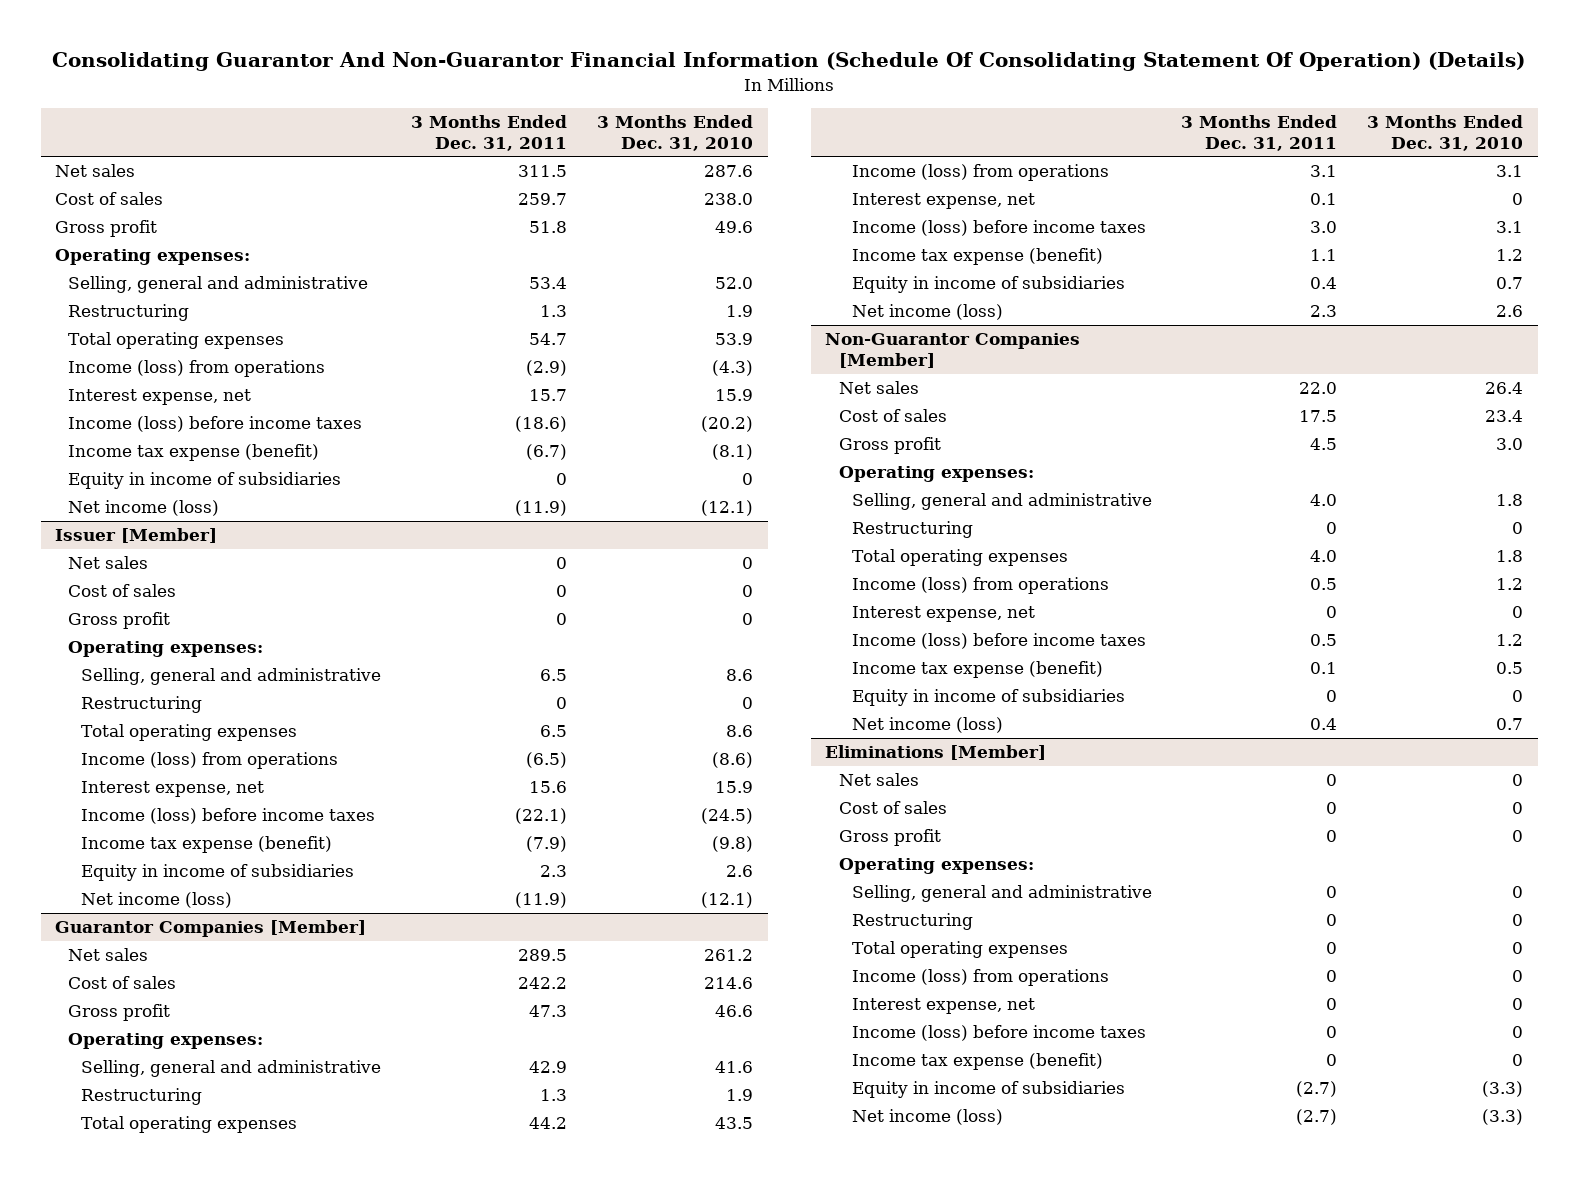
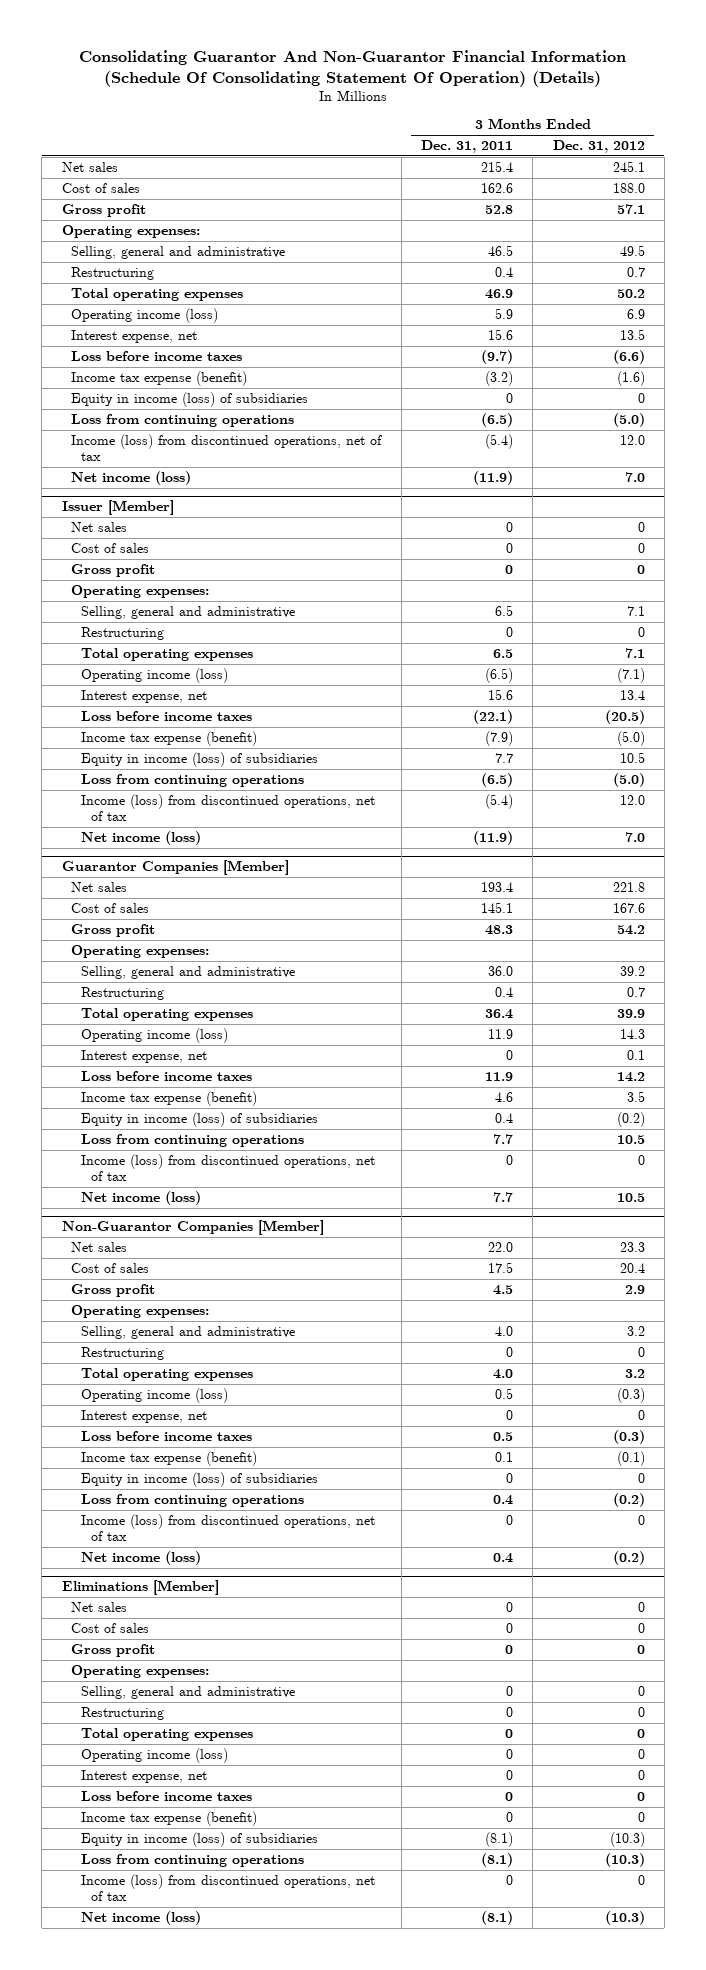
- | 3 Months Ended Dec. 31, 2011 | 3 Months Ended Dec. 31, 2010
+ | 3 Months Ended Dec. 31, 2011 | 3 Months Ended Dec. 31, 2012
- Net sales | 311.5 | 287.6
- Cost of sales | 259.7 | 238.0
- Gross profit | 51.8 | 49.6
+ Net sales | 215.4 | 245.1
+ Cost of sales | 162.6 | 188.0
+ Gross profit | 52.8 | 57.1
- Selling, general and administrative | 53.4 | 52.0
- Restructuring | 1.3 | 1.9
- Total operating expenses | 54.7 | 53.9
- Income (loss) from operations | (2.9) | (4.3)
- Interest expense, net | 15.7 | 15.9
- Income (loss) before income taxes | (18.6) | (20.2)
- Income tax expense (benefit) | (6.7) | (8.1)
- Equity in income of subsidiaries | 0 | 0
+ Selling, general and administrative | 46.5 | 49.5
+ Restructuring | 0.4 | 0.7
+ Total operating expenses | 46.9 | 50.2
+ Operating income (loss) | 5.9 | 6.9
+ Interest expense, net | 15.6 | 13.5
+ Loss before income taxes | (9.7) | (6.6)
+ Income tax expense (benefit) | (3.2) | (1.6)
+ Equity in income (loss) of subsidiaries | 0 | 0
+ Loss from continuing operations | (6.5) | (5.0)
+ Income (loss) from discontinued operations, net of tax | (5.4) | 12.0
@ Issuer [Member]
- Income (loss) from operations | (6.5) | (8.6)
+ Operating income (loss) | (6.5) | (7.1)
- Income (loss) before income taxes | (22.1) | (24.5)
+ Loss before income taxes | (22.1) | (20.5)
- Equity in income of subsidiaries | 2.3 | 2.6
+ Equity in income (loss) of subsidiaries | 7.7 | 10.5
+ Loss from continuing operations | (6.5) | (5.0)
+ Income (loss) from discontinued operations, net of tax | (5.4) | 12.0
@ Guarantor Companies [Member]
- Net sales | 289.5 | 261.2
- Cost of sales | 242.2 | 214.6
- Gross profit | 47.3 | 46.6
+ Net sales | 193.4 | 221.8
+ Cost of sales | 145.1 | 167.6
+ Gross profit | 48.3 | 54.2
- Selling, general and administrative | 42.9 | 41.6
- Restructuring | 1.3 | 1.9
- Total operating expenses | 44.2 | 43.5
- Income (loss) from operations | 3.1 | 3.1
- Interest expense, net | 0.1 | 0
- Income (loss) before income taxes | 3.0 | 3.1
- Income tax expense (benefit) | 1.1 | 1.2
- Equity in income of subsidiaries | 0.4 | 0.7
- Net income (loss) | 2.3 | 2.6
+ Selling, general and administrative | 36.0 | 39.2
+ Restructuring | 0.4 | 0.7
+ Total operating expenses | 36.4 | 39.9
+ Operating income (loss) | 11.9 | 14.3
+ Interest expense, net | 0 | 0.1
+ Loss before income taxes | 11.9 | 14.2
+ Income tax expense (benefit) | 4.6 | 3.5
+ Equity in income (loss) of subsidiaries | 0.4 | (0.2)
+ Loss from continuing operations | 7.7 | 10.5
+ Income (loss) from discontinued operations, net of tax | 0 | 0
+ Net income (loss) | 7.7 | 10.5
@ Non-Guarantor Companies [Member]
- Income (loss) from operations | 0.5 | 1.2
+ Operating income (loss) | 0.5 | (0.3)
- Income (loss) before income taxes | 0.5 | 1.2
+ Loss before income taxes | 0.5 | (0.3)
- Equity in income of subsidiaries | 0 | 0
+ Equity in income (loss) of subsidiaries | 0 | 0
+ Loss from continuing operations | 0.4 | (0.2)
+ Income (loss) from discontinued operations, net of tax | 0 | 0
@ Eliminations [Member]
- Income (loss) from operations | 0 | 0
+ Operating income (loss) | 0 | 0
- Income (loss) before income taxes | 0 | 0
+ Loss before income taxes | 0 | 0
- Equity in income of subsidiaries | (2.7) | (3.3)
- Net income (loss) | (2.7) | (3.3)
+ Equity in income (loss) of subsidiaries | (8.1) | (10.3)
+ Loss from continuing operations | (8.1) | (10.3)
+ Income (loss) from discontinued operations, net of tax | 0 | 0
+ Net income (loss) | (8.1) | (10.3)

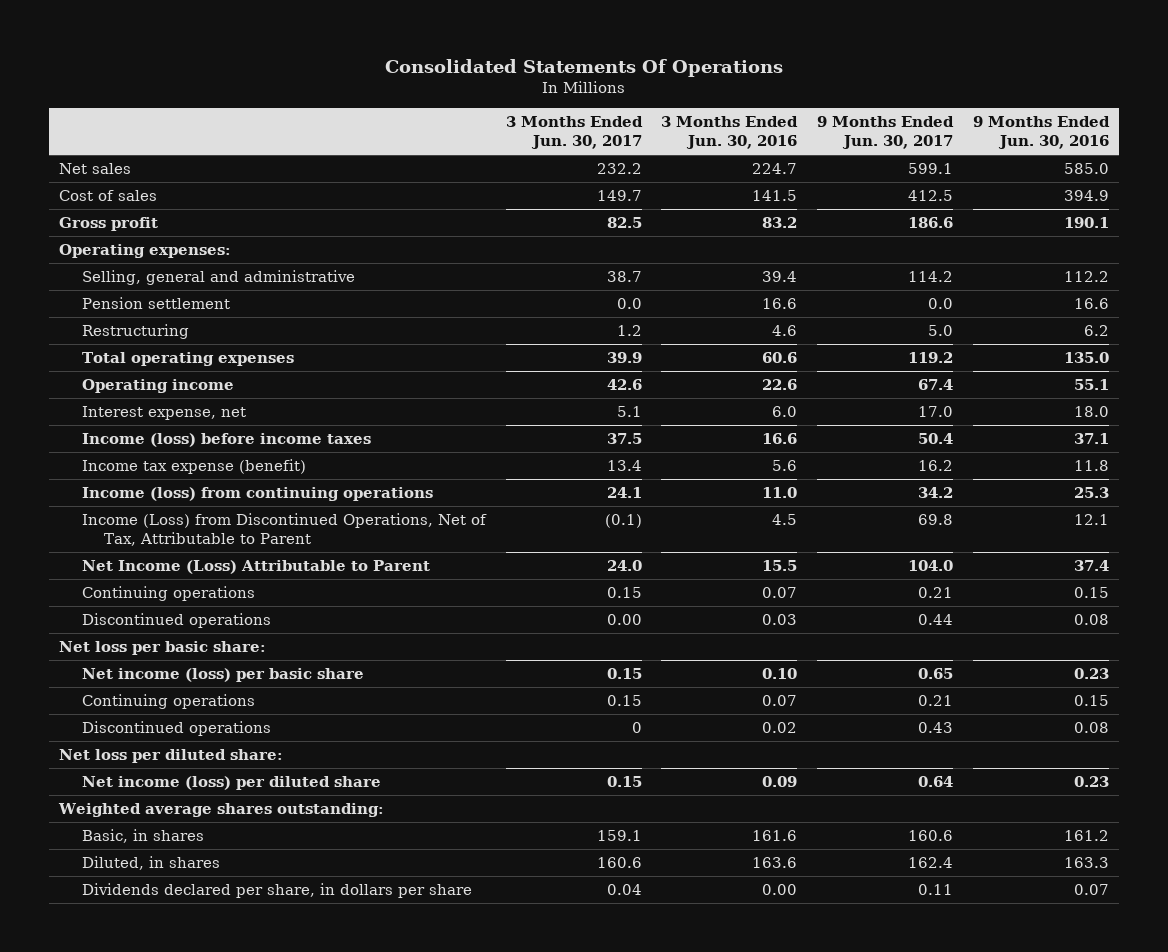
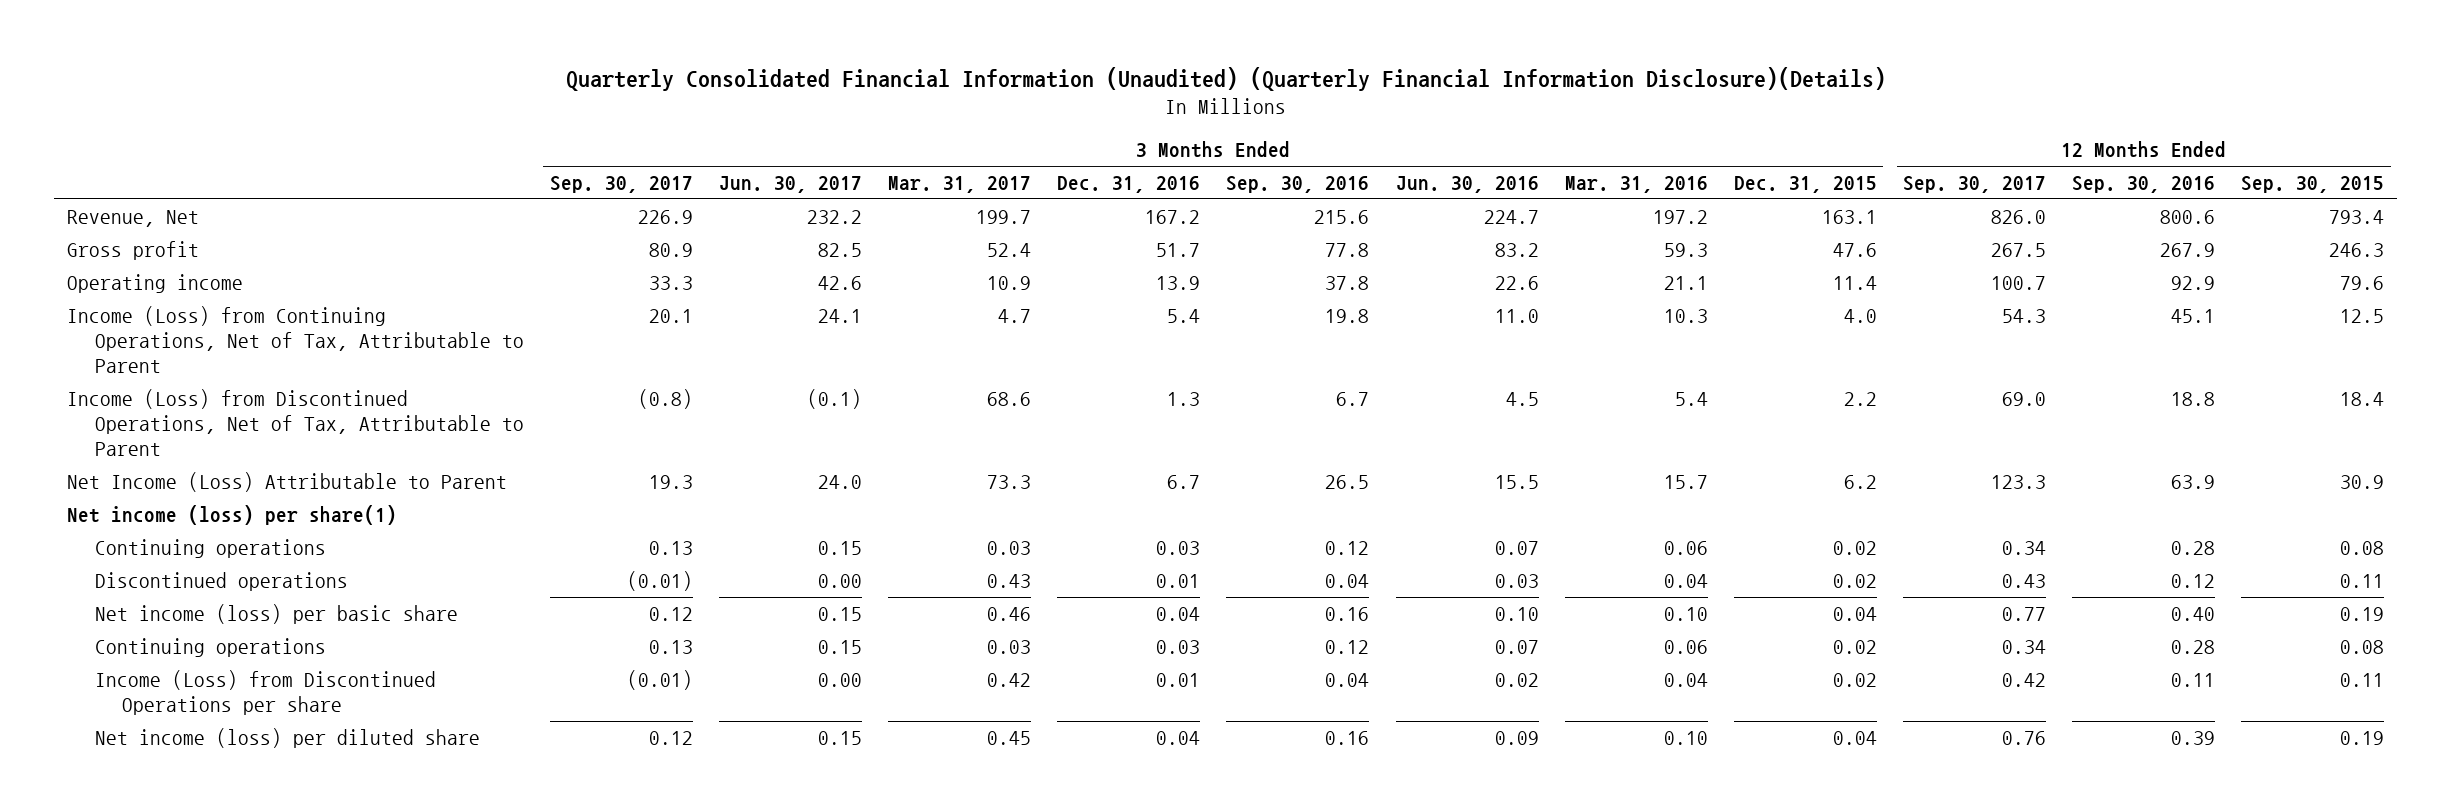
- Consolidated Statements Of Operations
+ Quarterly Consolidated Financial Information (Unaudited) (Quarterly Financial Information Disclosure)(Details)
- | 3 Months Ended Jun. 30, 2017 | 3 Months Ended Jun. 30, 2016 | 9 Months Ended Jun. 30, 2017 | 9 Months Ended Jun. 30, 2016
+ | 3 Months Ended Sep. 30, 2017 | 3 Months Ended Jun. 30, 2017 | 3 Months Ended Mar. 31, 2017 | 3 Months Ended Dec. 31, 2016 | 3 Months Ended Sep. 30, 2016 | 3 Months Ended Jun. 30, 2016 | 3 Months Ended Mar. 31, 2016 | 3 Months Ended Dec. 31, 2015 | 12 Months Ended Sep. 30, 2017 | 12 Months Ended Sep. 30, 2016 | 12 Months Ended Sep. 30, 2015
- Net sales | 232.2 | 224.7 | 599.1 | 585.0
- Cost of sales | 149.7 | 141.5 | 412.5 | 394.9
+ Revenue, Net | 226.9 | 232.2 | 199.7 | 167.2 | 215.6 | 224.7 | 197.2 | 163.1 | 826.0 | 800.6 | 793.4
- Operating expenses:
- Selling, general and administrative | 38.7 | 39.4 | 114.2 | 112.2
- Pension settlement | 0.0 | 16.6 | 0.0 | 16.6
- Restructuring | 1.2 | 4.6 | 5.0 | 6.2
- Total operating expenses | 39.9 | 60.6 | 119.2 | 135.0
- Interest expense, net | 5.1 | 6.0 | 17.0 | 18.0
- Income (loss) before income taxes | 37.5 | 16.6 | 50.4 | 37.1
- Income tax expense (benefit) | 13.4 | 5.6 | 16.2 | 11.8
- Income (loss) from continuing operations | 24.1 | 11.0 | 34.2 | 25.3
+ Income (Loss) from Continuing Operations, Net of Tax, Attributable to Parent | 20.1 | 24.1 | 4.7 | 5.4 | 19.8 | 11.0 | 10.3 | 4.0 | 54.3 | 45.1 | 12.5
+ Net income (loss) per share(1)
- Net loss per basic share:
- Discontinued operations | 0 | 0.02 | 0.43 | 0.08
- Net loss per diluted share:
+ Income (Loss) from Discontinued Operations per share | (0.01) | 0.00 | 0.42 | 0.01 | 0.04 | 0.02 | 0.04 | 0.02 | 0.42 | 0.11 | 0.11
- Weighted average shares outstanding:
- Basic, in shares | 159.1 | 161.6 | 160.6 | 161.2
- Diluted, in shares | 160.6 | 163.6 | 162.4 | 163.3
- Dividends declared per share, in dollars per share | 0.04 | 0.00 | 0.11 | 0.07

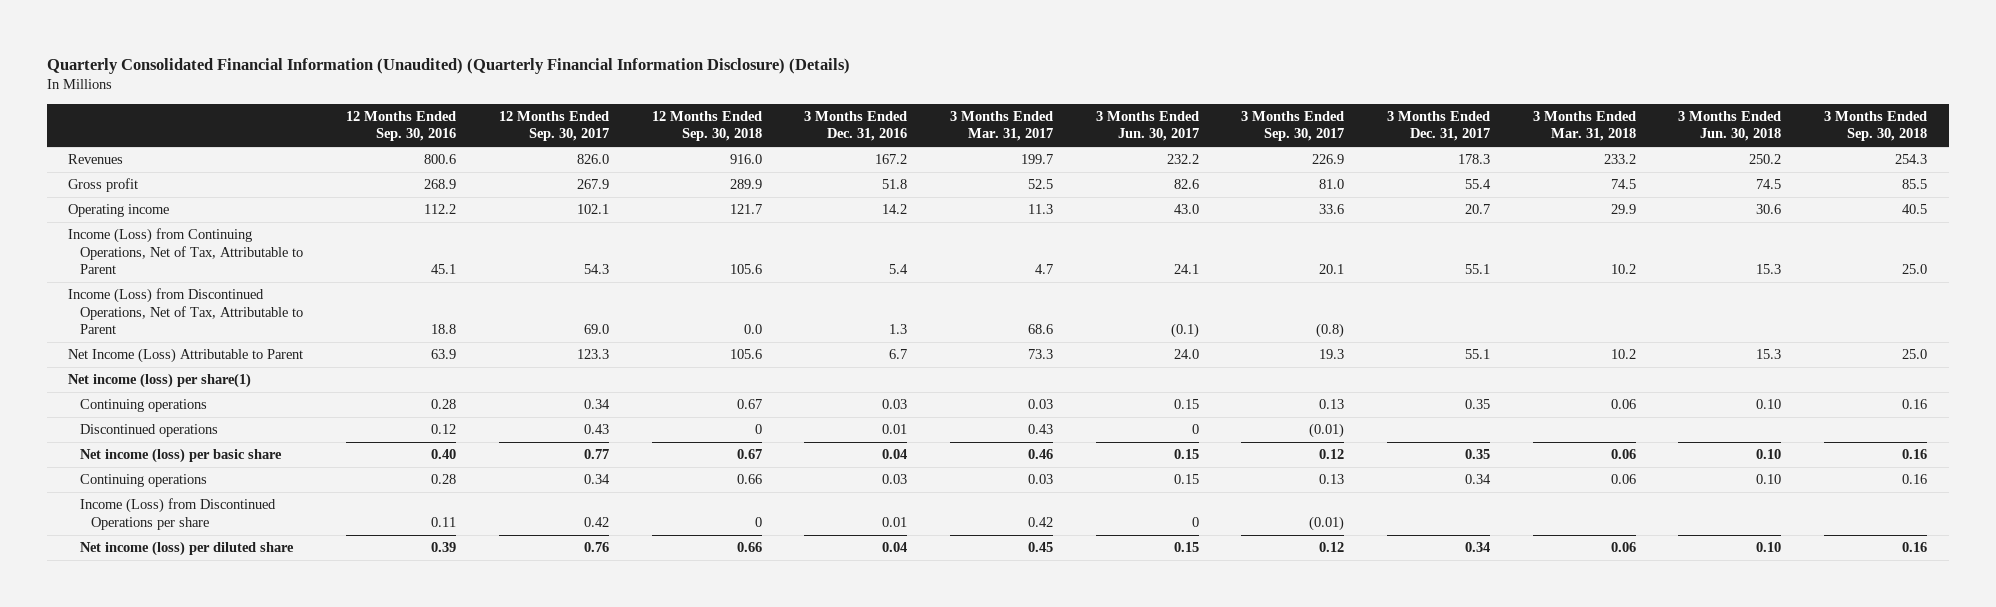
- Quarterly Consolidated Financial Information (Unaudited) (Quarterly Financial Information Disclosure)(Details)
+ Quarterly Consolidated Financial Information (Unaudited) (Quarterly Financial Information Disclosure) (Details)
- | 3 Months Ended Sep. 30, 2017 | 3 Months Ended Jun. 30, 2017 | 3 Months Ended Mar. 31, 2017 | 3 Months Ended Dec. 31, 2016 | 3 Months Ended Sep. 30, 2016 | 3 Months Ended Jun. 30, 2016 | 3 Months Ended Mar. 31, 2016 | 3 Months Ended Dec. 31, 2015 | 12 Months Ended Sep. 30, 2017 | 12 Months Ended Sep. 30, 2016 | 12 Months Ended Sep. 30, 2015
+ | 12 Months Ended Sep. 30, 2016 | 12 Months Ended Sep. 30, 2017 | 12 Months Ended Sep. 30, 2018 | 3 Months Ended Dec. 31, 2016 | 3 Months Ended Mar. 31, 2017 | 3 Months Ended Jun. 30, 2017 | 3 Months Ended Sep. 30, 2017 | 3 Months Ended Dec. 31, 2017 | 3 Months Ended Mar. 31, 2018 | 3 Months Ended Jun. 30, 2018 | 3 Months Ended Sep. 30, 2018
- Revenue, Net | 226.9 | 232.2 | 199.7 | 167.2 | 215.6 | 224.7 | 197.2 | 163.1 | 826.0 | 800.6 | 793.4
- Gross profit | 80.9 | 82.5 | 52.4 | 51.7 | 77.8 | 83.2 | 59.3 | 47.6 | 267.5 | 267.9 | 246.3
- Operating income | 33.3 | 42.6 | 10.9 | 13.9 | 37.8 | 22.6 | 21.1 | 11.4 | 100.7 | 92.9 | 79.6
+ Revenues | 800.6 | 826.0 | 916.0 | 167.2 | 199.7 | 232.2 | 226.9 | 178.3 | 233.2 | 250.2 | 254.3
+ Gross profit | 268.9 | 267.9 | 289.9 | 51.8 | 52.5 | 82.6 | 81.0 | 55.4 | 74.5 | 74.5 | 85.5
+ Operating income | 112.2 | 102.1 | 121.7 | 14.2 | 11.3 | 43.0 | 33.6 | 20.7 | 29.9 | 30.6 | 40.5
- Discontinued operations | (0.01) | 0.00 | 0.43 | 0.01 | 0.04 | 0.03 | 0.04 | 0.02 | 0.43 | 0.12 | 0.11
+ Discontinued operations | 0.12 | 0.43 | 0 | 0.01 | 0.43 | 0 | (0.01) | | | |
- Income (Loss) from Discontinued Operations per share | (0.01) | 0.00 | 0.42 | 0.01 | 0.04 | 0.02 | 0.04 | 0.02 | 0.42 | 0.11 | 0.11
+ Income (Loss) from Discontinued Operations per share | 0.11 | 0.42 | 0 | 0.01 | 0.42 | 0 | (0.01) | | | |

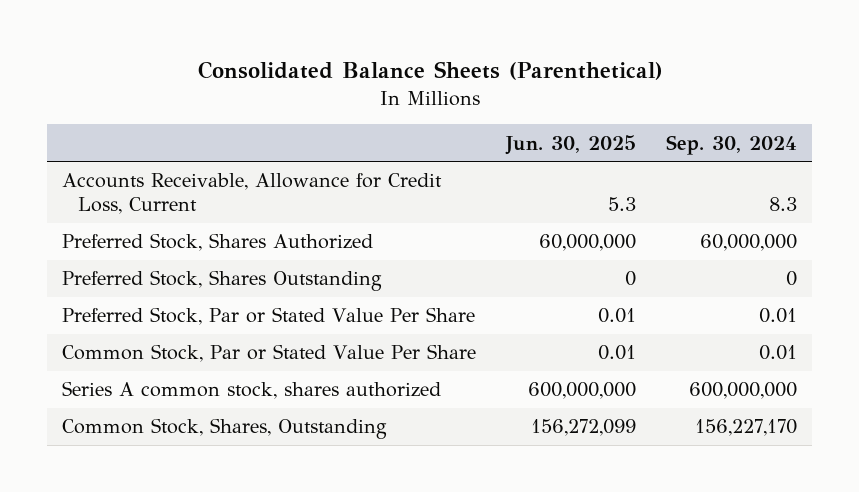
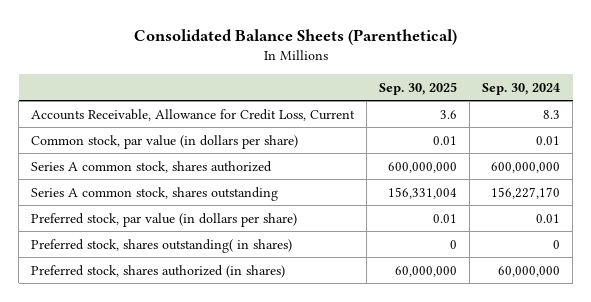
- | Jun. 30, 2025 | Sep. 30, 2024
+ | Sep. 30, 2025 | Sep. 30, 2024
- Preferred Stock, Shares Authorized | 60,000,000 | 60,000,000
- Preferred Stock, Shares Outstanding | 0 | 0
- Preferred Stock, Par or Stated Value Per Share | 0.01 | 0.01
- Common Stock, Par or Stated Value Per Share | 0.01 | 0.01
+ Common stock, par value (in dollars per share) | 0.01 | 0.01
- Common Stock, Shares, Outstanding | 156,272,099 | 156,227,170
+ Series A common stock, shares outstanding | 156,331,004 | 156,227,170
+ Preferred stock, par value (in dollars per share) | 0.01 | 0.01
+ Preferred stock, shares outstanding( in shares) | 0 | 0
+ Preferred stock, shares authorized (in shares) | 60,000,000 | 60,000,000

